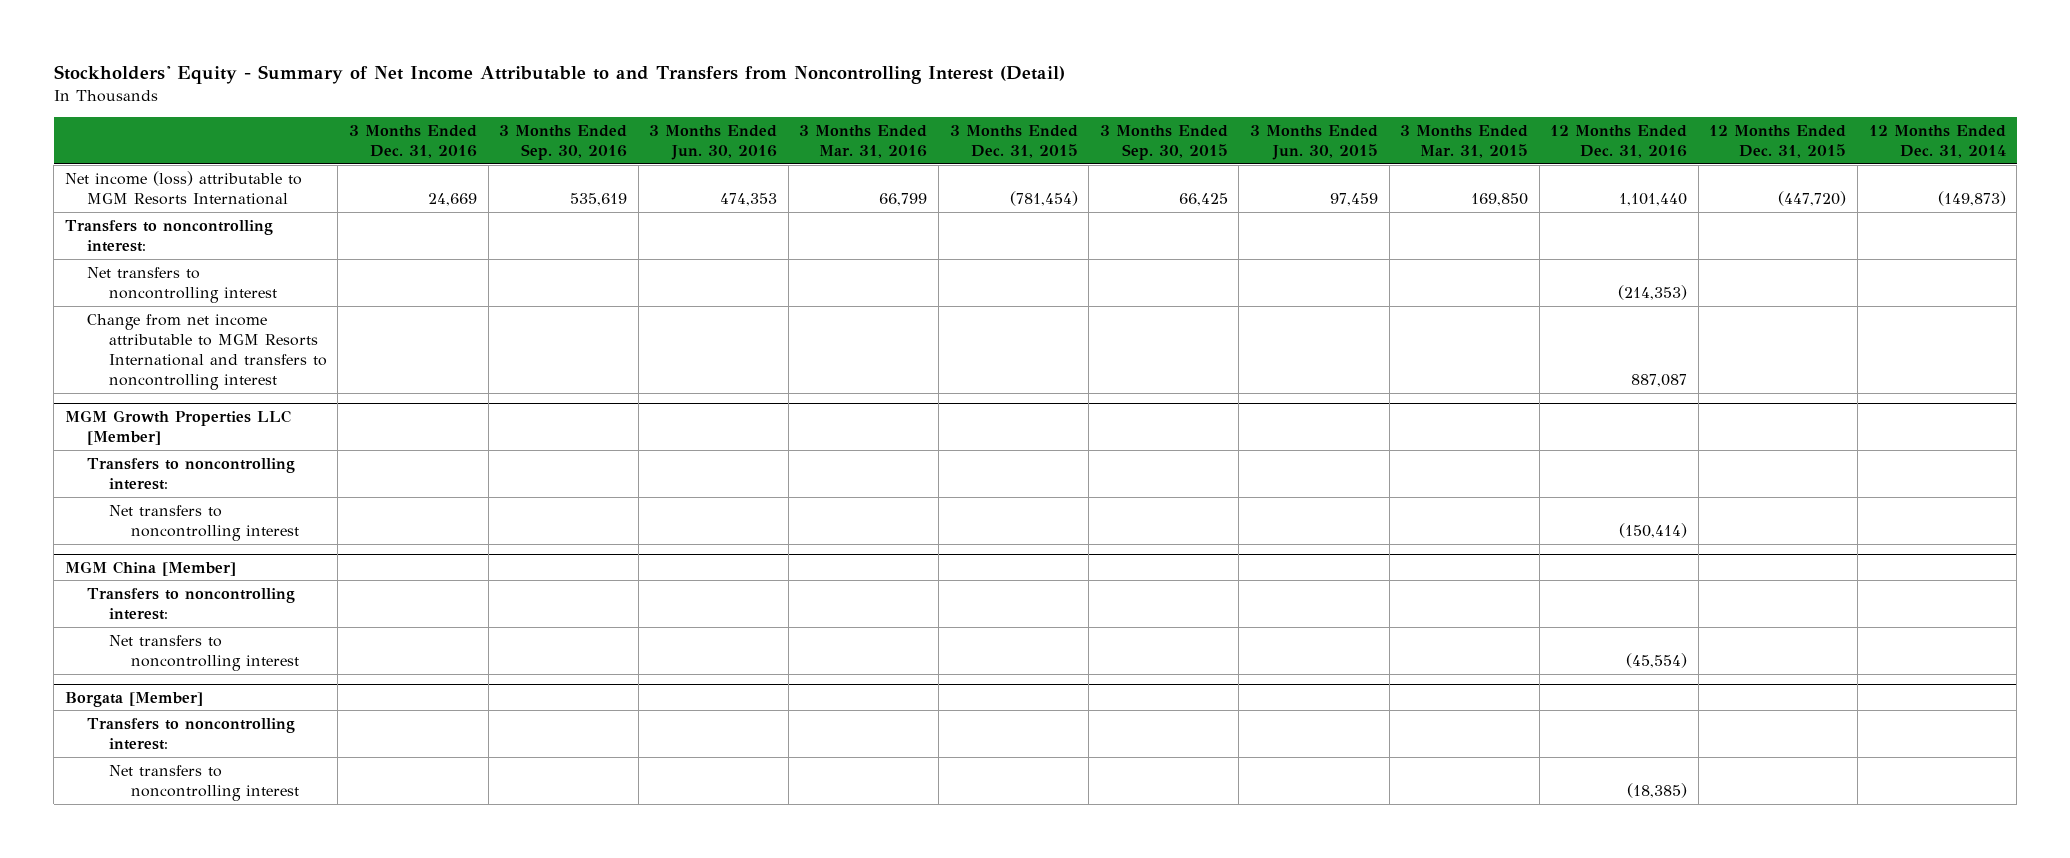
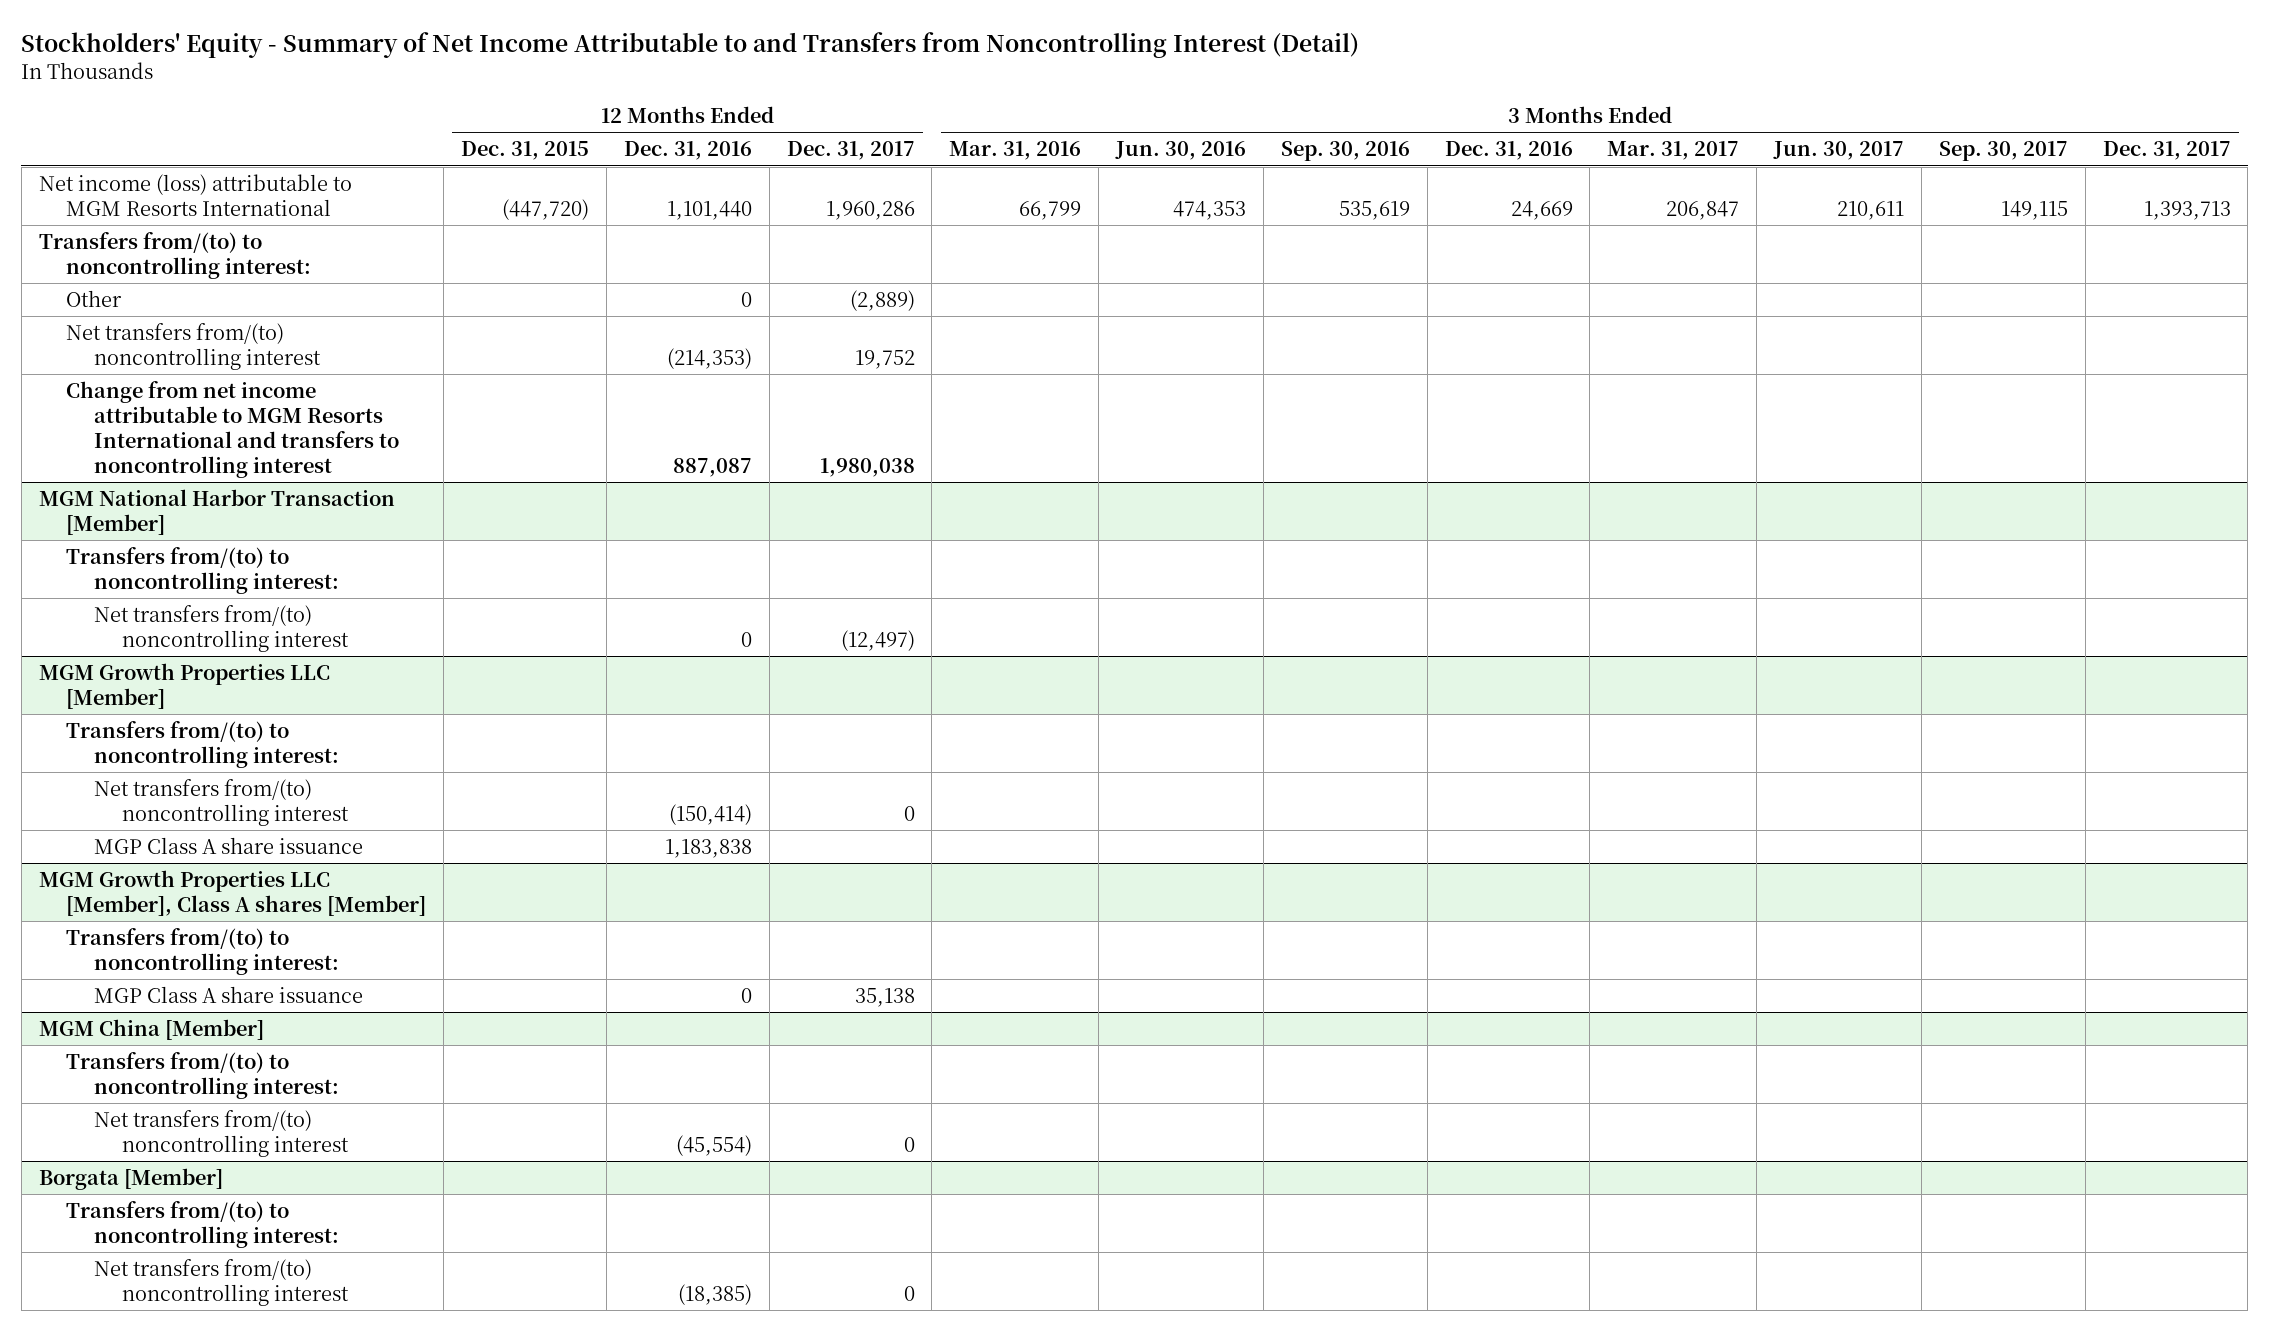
- | 3 Months Ended Dec. 31, 2016 | 3 Months Ended Sep. 30, 2016 | 3 Months Ended Jun. 30, 2016 | 3 Months Ended Mar. 31, 2016 | 3 Months Ended Dec. 31, 2015 | 3 Months Ended Sep. 30, 2015 | 3 Months Ended Jun. 30, 2015 | 3 Months Ended Mar. 31, 2015 | 12 Months Ended Dec. 31, 2016 | 12 Months Ended Dec. 31, 2015 | 12 Months Ended Dec. 31, 2014
+ | 12 Months Ended Dec. 31, 2015 | 12 Months Ended Dec. 31, 2016 | 12 Months Ended Dec. 31, 2017 | 3 Months Ended Mar. 31, 2016 | 3 Months Ended Jun. 30, 2016 | 3 Months Ended Sep. 30, 2016 | 3 Months Ended Dec. 31, 2016 | 3 Months Ended Mar. 31, 2017 | 3 Months Ended Jun. 30, 2017 | 3 Months Ended Sep. 30, 2017 | 3 Months Ended Dec. 31, 2017
- Transfers to noncontrolling interest:
- Net transfers to noncontrolling interest | | | | | | | | | (214,353) | |
+ Transfers from/(to) to noncontrolling interest:
+ Other | | 0 | (2,889) | | | | | | | |
+ Net transfers from/(to) noncontrolling interest | | (214,353) | 19,752 | | | | | | | |
+ MGM National Harbor Transaction [Member]
+ Transfers from/(to) to noncontrolling interest:
+ Net transfers from/(to) noncontrolling interest | | 0 | (12,497) | | | | | | | |
@ MGM Growth Properties LLC [Member]
- Transfers to noncontrolling interest:
- Net transfers to noncontrolling interest | | | | | | | | | (150,414) | |
+ Transfers from/(to) to noncontrolling interest:
+ Net transfers from/(to) noncontrolling interest | | (150,414) | 0 | | | | | | | |
+ MGP Class A share issuance | | 1,183,838 | | | | | | | | |
+ MGM Growth Properties LLC [Member], Class A shares [Member]
+ Transfers from/(to) to noncontrolling interest:
+ MGP Class A share issuance | | 0 | 35,138 | | | | | | | |
@ MGM China [Member]
- Transfers to noncontrolling interest:
- Net transfers to noncontrolling interest | | | | | | | | | (45,554) | |
+ Transfers from/(to) to noncontrolling interest:
+ Net transfers from/(to) noncontrolling interest | | (45,554) | 0 | | | | | | | |
@ Borgata [Member]
- Transfers to noncontrolling interest:
- Net transfers to noncontrolling interest | | | | | | | | | (18,385) | |
+ Transfers from/(to) to noncontrolling interest:
+ Net transfers from/(to) noncontrolling interest | | (18,385) | 0 | | | | | | | |

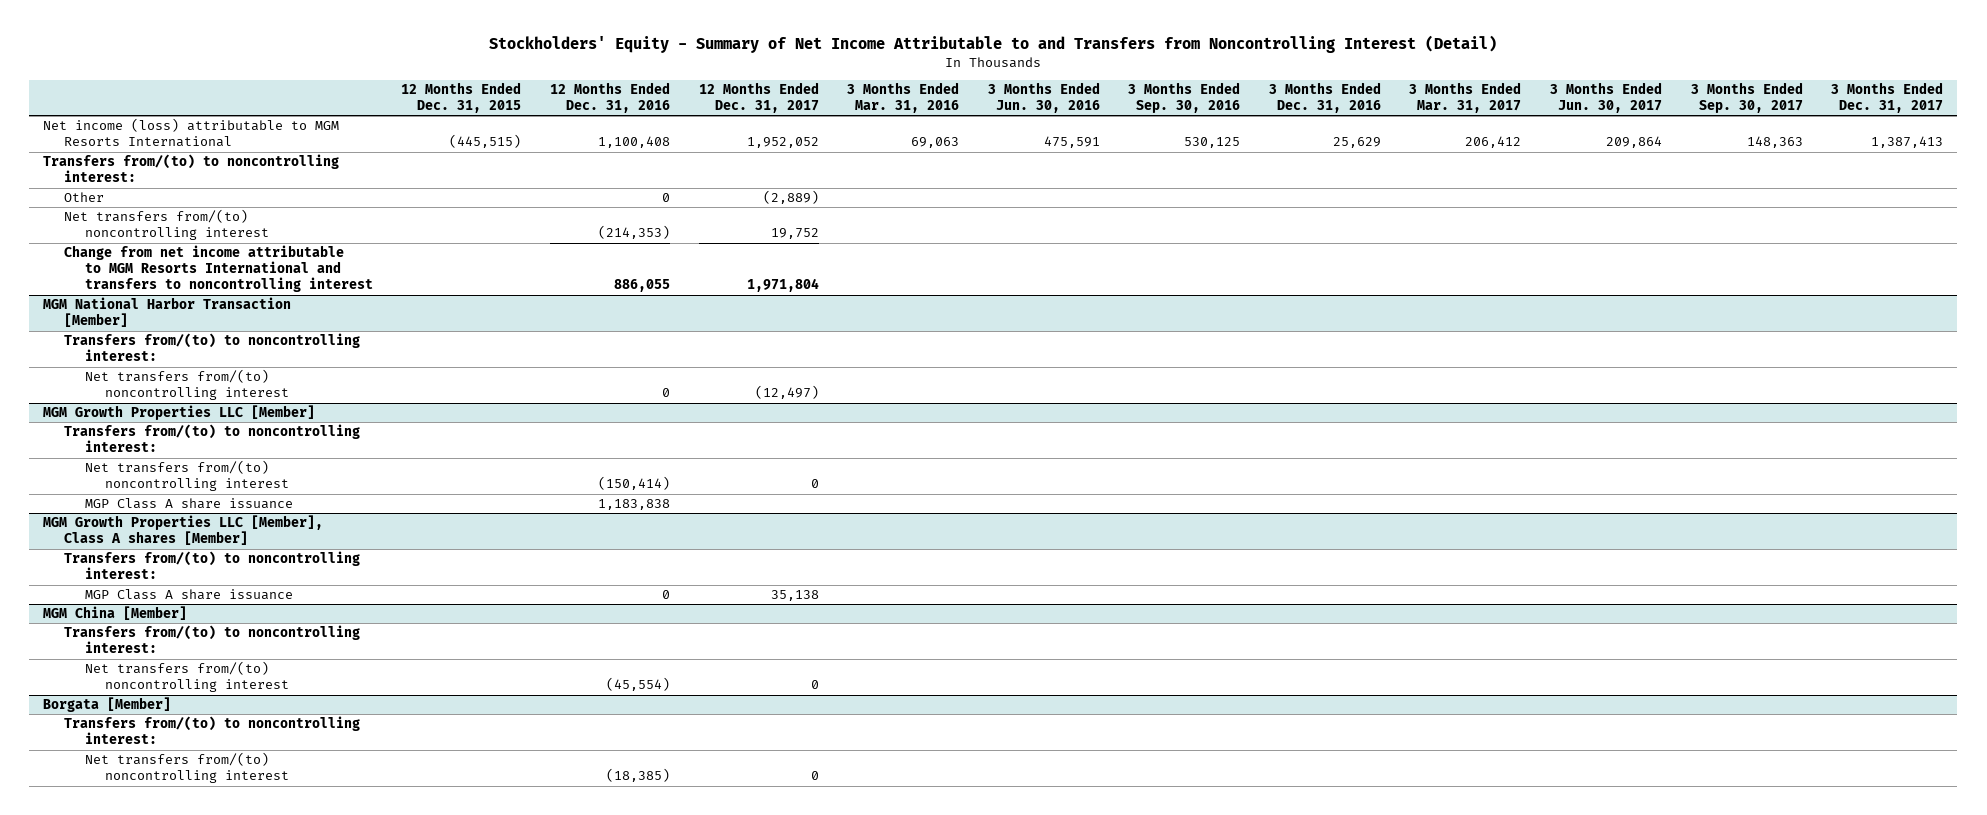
- Net income (loss) attributable to MGM Resorts International | (447,720) | 1,101,440 | 1,960,286 | 66,799 | 474,353 | 535,619 | 24,669 | 206,847 | 210,611 | 149,115 | 1,393,713
+ Net income (loss) attributable to MGM Resorts International | (445,515) | 1,100,408 | 1,952,052 | 69,063 | 475,591 | 530,125 | 25,629 | 206,412 | 209,864 | 148,363 | 1,387,413
- Change from net income attributable to MGM Resorts International and transfers to noncontrolling interest | | 887,087 | 1,980,038 | | | | | | | |
+ Change from net income attributable to MGM Resorts International and transfers to noncontrolling interest | | 886,055 | 1,971,804 | | | | | | | |

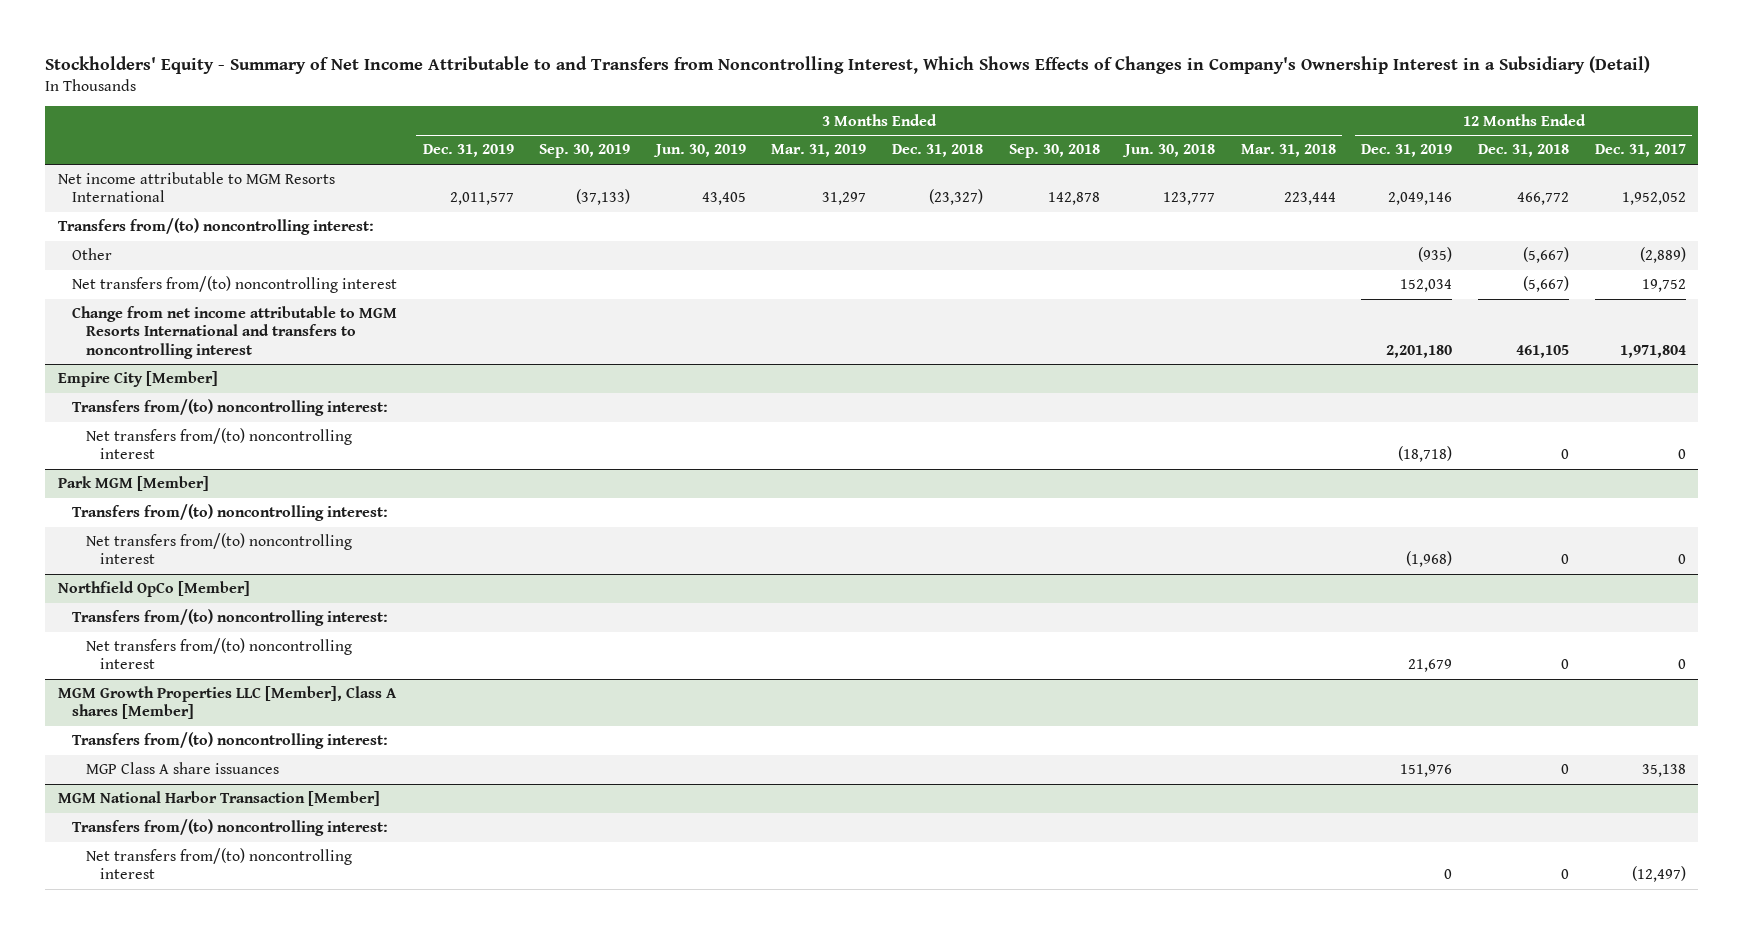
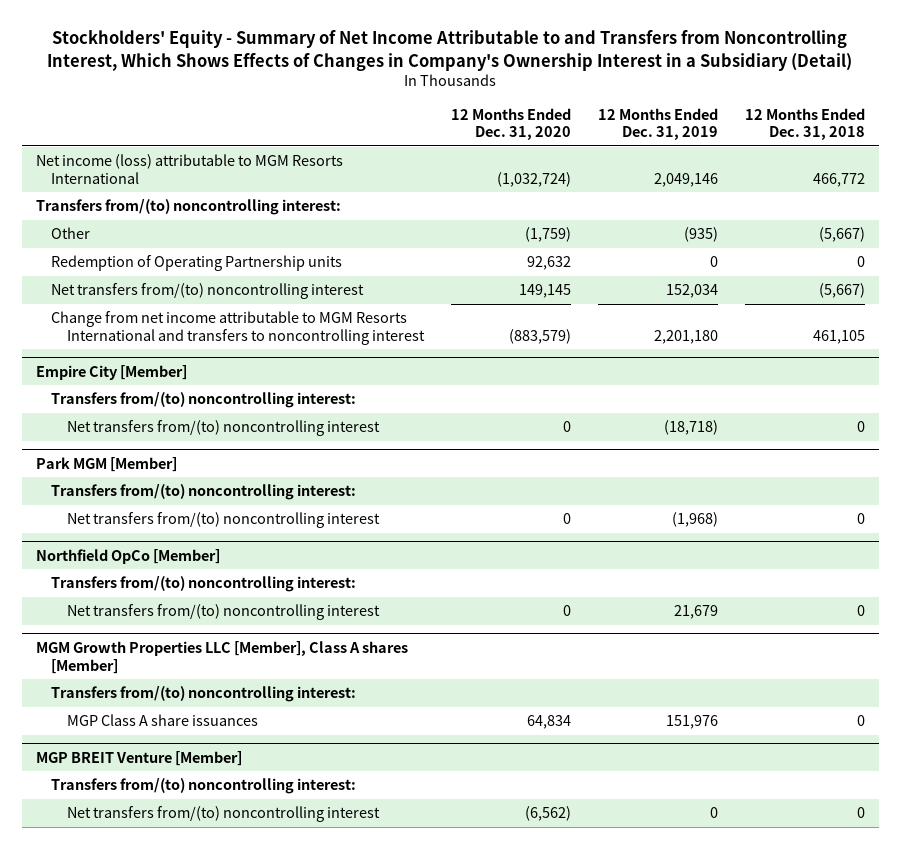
- | 3 Months Ended Dec. 31, 2019 | 3 Months Ended Sep. 30, 2019 | 3 Months Ended Jun. 30, 2019 | 3 Months Ended Mar. 31, 2019 | 3 Months Ended Dec. 31, 2018 | 3 Months Ended Sep. 30, 2018 | 3 Months Ended Jun. 30, 2018 | 3 Months Ended Mar. 31, 2018 | 12 Months Ended Dec. 31, 2019 | 12 Months Ended Dec. 31, 2018 | 12 Months Ended Dec. 31, 2017
+ | 12 Months Ended Dec. 31, 2020 | 12 Months Ended Dec. 31, 2019 | 12 Months Ended Dec. 31, 2018
- Net income attributable to MGM Resorts International | 2,011,577 | (37,133) | 43,405 | 31,297 | (23,327) | 142,878 | 123,777 | 223,444 | 2,049,146 | 466,772 | 1,952,052
+ Net income (loss) attributable to MGM Resorts International | (1,032,724) | 2,049,146 | 466,772
+ Redemption of Operating Partnership units | 92,632 | 0 | 0
- MGM National Harbor Transaction [Member]
+ MGP BREIT Venture [Member]

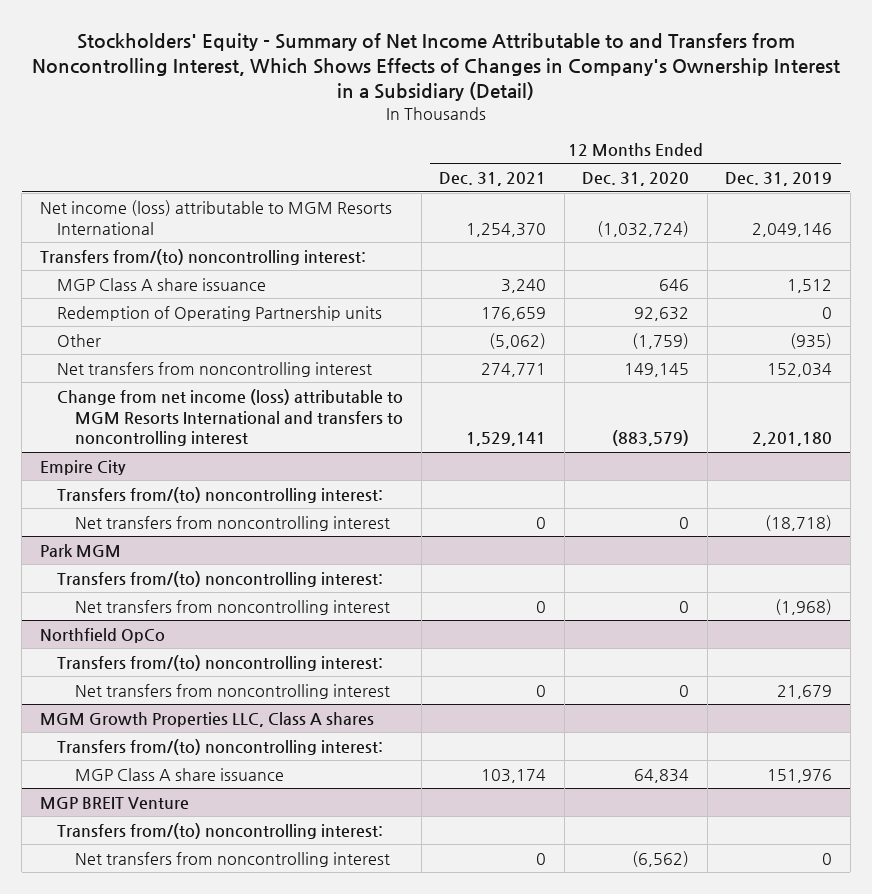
- | 12 Months Ended Dec. 31, 2020 | 12 Months Ended Dec. 31, 2019 | 12 Months Ended Dec. 31, 2018
+ | 12 Months Ended Dec. 31, 2021 | 12 Months Ended Dec. 31, 2020 | 12 Months Ended Dec. 31, 2019
+ MGP Class A share issuance | 3,240 | 646 | 1,512
- Net transfers from/(to) noncontrolling interest | 149,145 | 152,034 | (5,667)
- Change from net income attributable to MGM Resorts International and transfers to noncontrolling interest | (883,579) | 2,201,180 | 461,105
- Empire City [Member]
moved down: Other | (5,062) | (1,759) | (935)
+ Net transfers from noncontrolling interest | 274,771 | 149,145 | 152,034
+ Change from net income (loss) attributable to MGM Resorts International and transfers to noncontrolling interest | 1,529,141 | (883,579) | 2,201,180
+ Empire City
- Net transfers from/(to) noncontrolling interest | 0 | (18,718) | 0
- Park MGM [Member]
+ Net transfers from noncontrolling interest | 0 | 0 | (18,718)
+ Park MGM
- Net transfers from/(to) noncontrolling interest | 0 | (1,968) | 0
- Northfield OpCo [Member]
+ Net transfers from noncontrolling interest | 0 | 0 | (1,968)
+ Northfield OpCo
- Net transfers from/(to) noncontrolling interest | 0 | 21,679 | 0
- MGM Growth Properties LLC [Member], Class A shares [Member]
+ Net transfers from noncontrolling interest | 0 | 0 | 21,679
+ MGM Growth Properties LLC, Class A shares
- MGP Class A share issuances | 64,834 | 151,976 | 0
- MGP BREIT Venture [Member]
+ MGP Class A share issuance | 103,174 | 64,834 | 151,976
+ MGP BREIT Venture
- Net transfers from/(to) noncontrolling interest | (6,562) | 0 | 0
+ Net transfers from noncontrolling interest | 0 | (6,562) | 0

